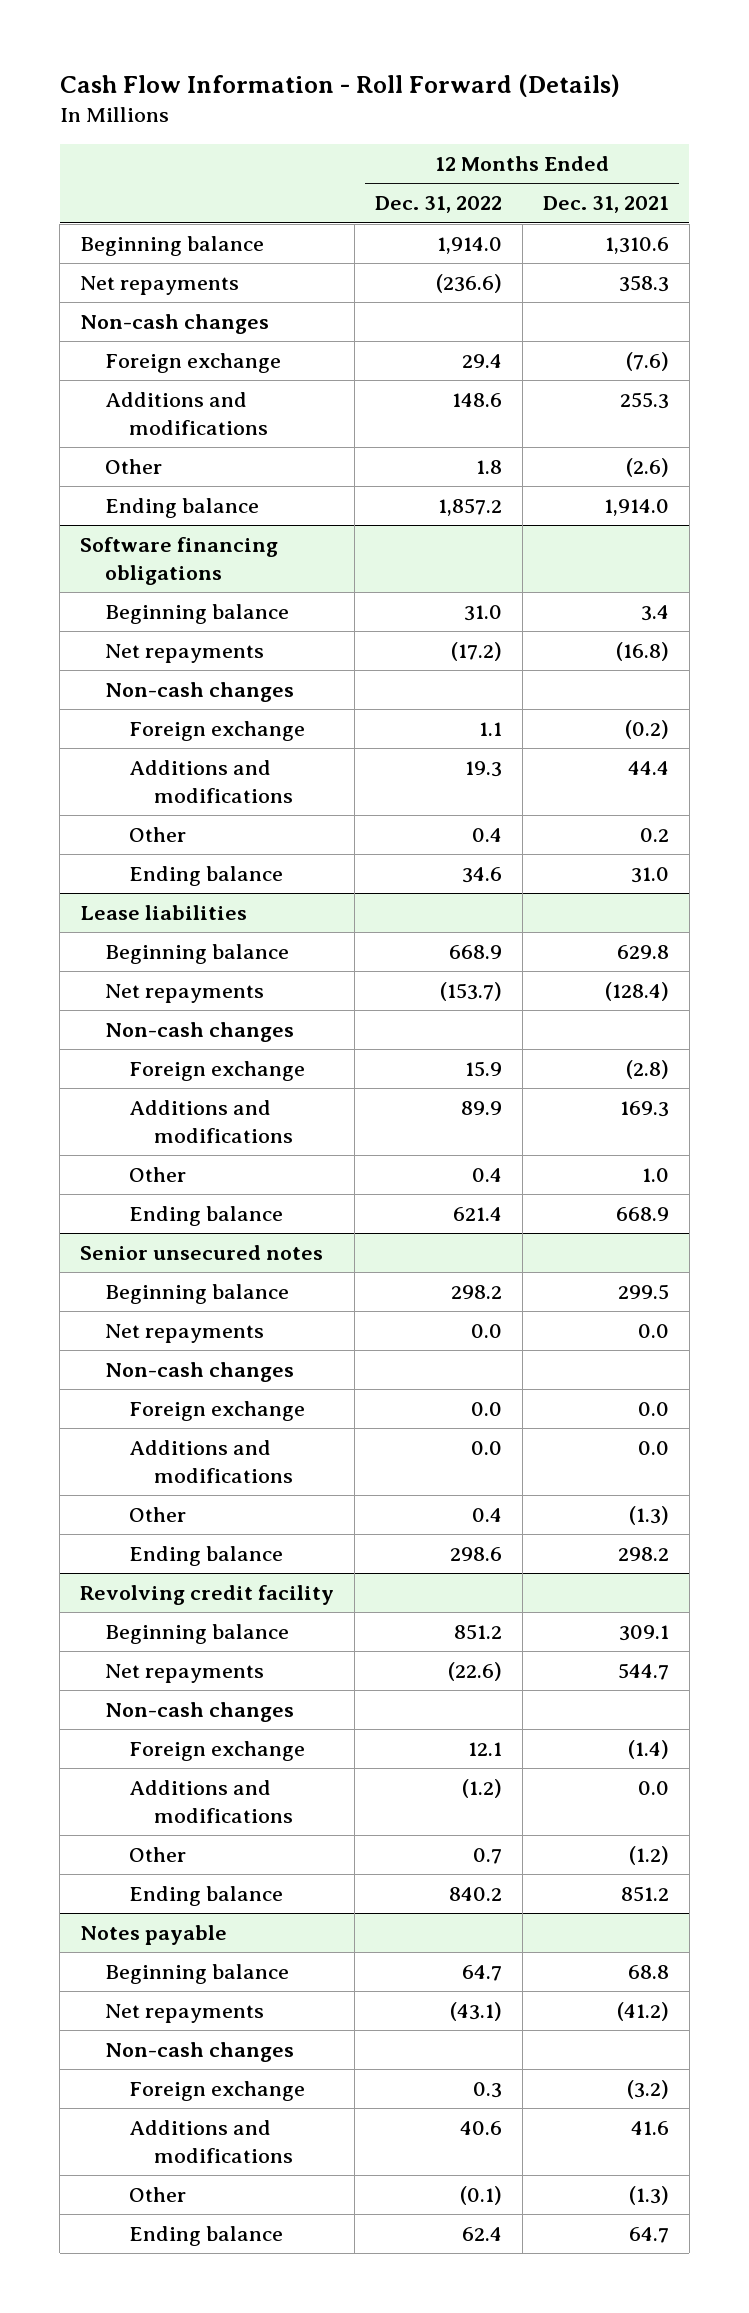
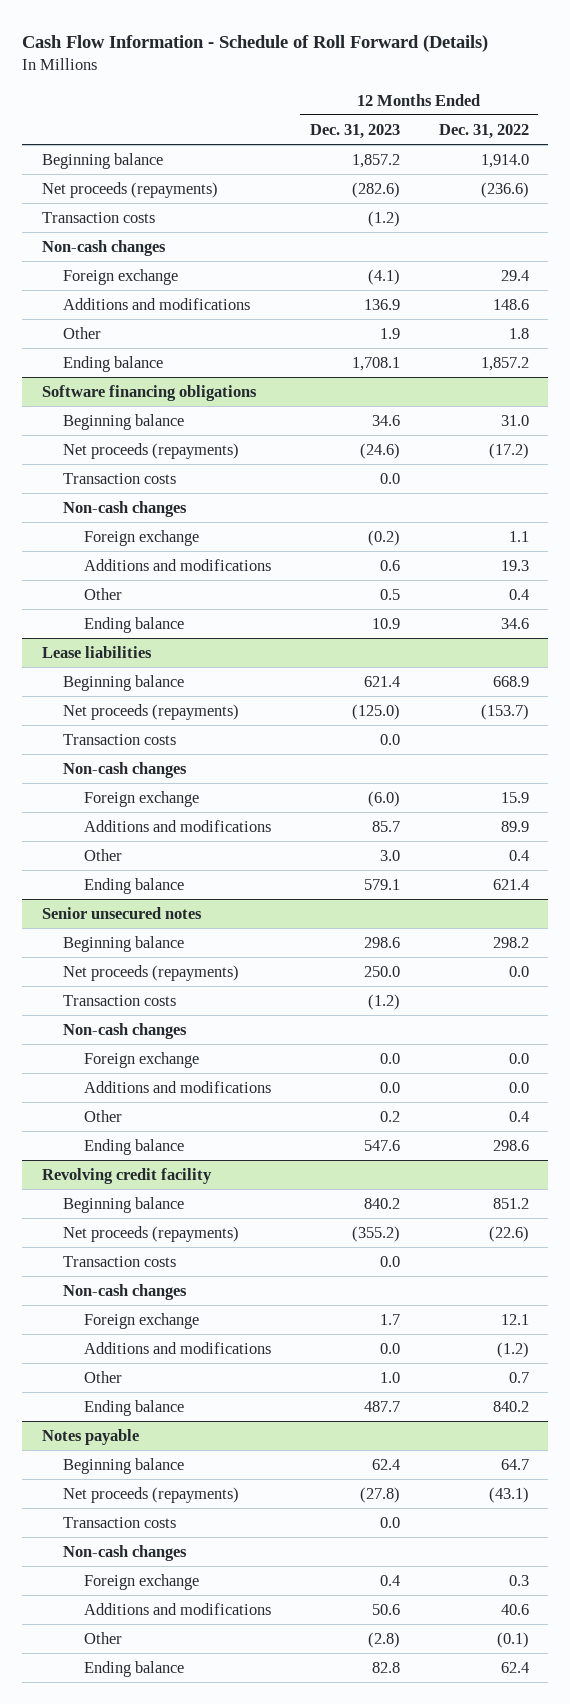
- Cash Flow Information - Roll Forward (Details)
+ Cash Flow Information - Schedule of Roll Forward (Details)
- | 12 Months Ended Dec. 31, 2022 | 12 Months Ended Dec. 31, 2021
+ | 12 Months Ended Dec. 31, 2023 | 12 Months Ended Dec. 31, 2022
- Net repayments | (236.6) | 358.3
+ Net proceeds (repayments) | (282.6) | (236.6)
+ Transaction costs | (1.2) |
@ Software financing obligations
- Net repayments | (17.2) | (16.8)
+ Net proceeds (repayments) | (24.6) | (17.2)
+ Transaction costs | 0.0 |
@ Lease liabilities
- Net repayments | (153.7) | (128.4)
+ Net proceeds (repayments) | (125.0) | (153.7)
+ Transaction costs | 0.0 |
@ Senior unsecured notes
- Net repayments | 0.0 | 0.0
+ Net proceeds (repayments) | 250.0 | 0.0
+ Transaction costs | (1.2) |
@ Revolving credit facility
- Net repayments | (22.6) | 544.7
+ Net proceeds (repayments) | (355.2) | (22.6)
+ Transaction costs | 0.0 |
@ Notes payable
- Net repayments | (43.1) | (41.2)
+ Net proceeds (repayments) | (27.8) | (43.1)
+ Transaction costs | 0.0 |

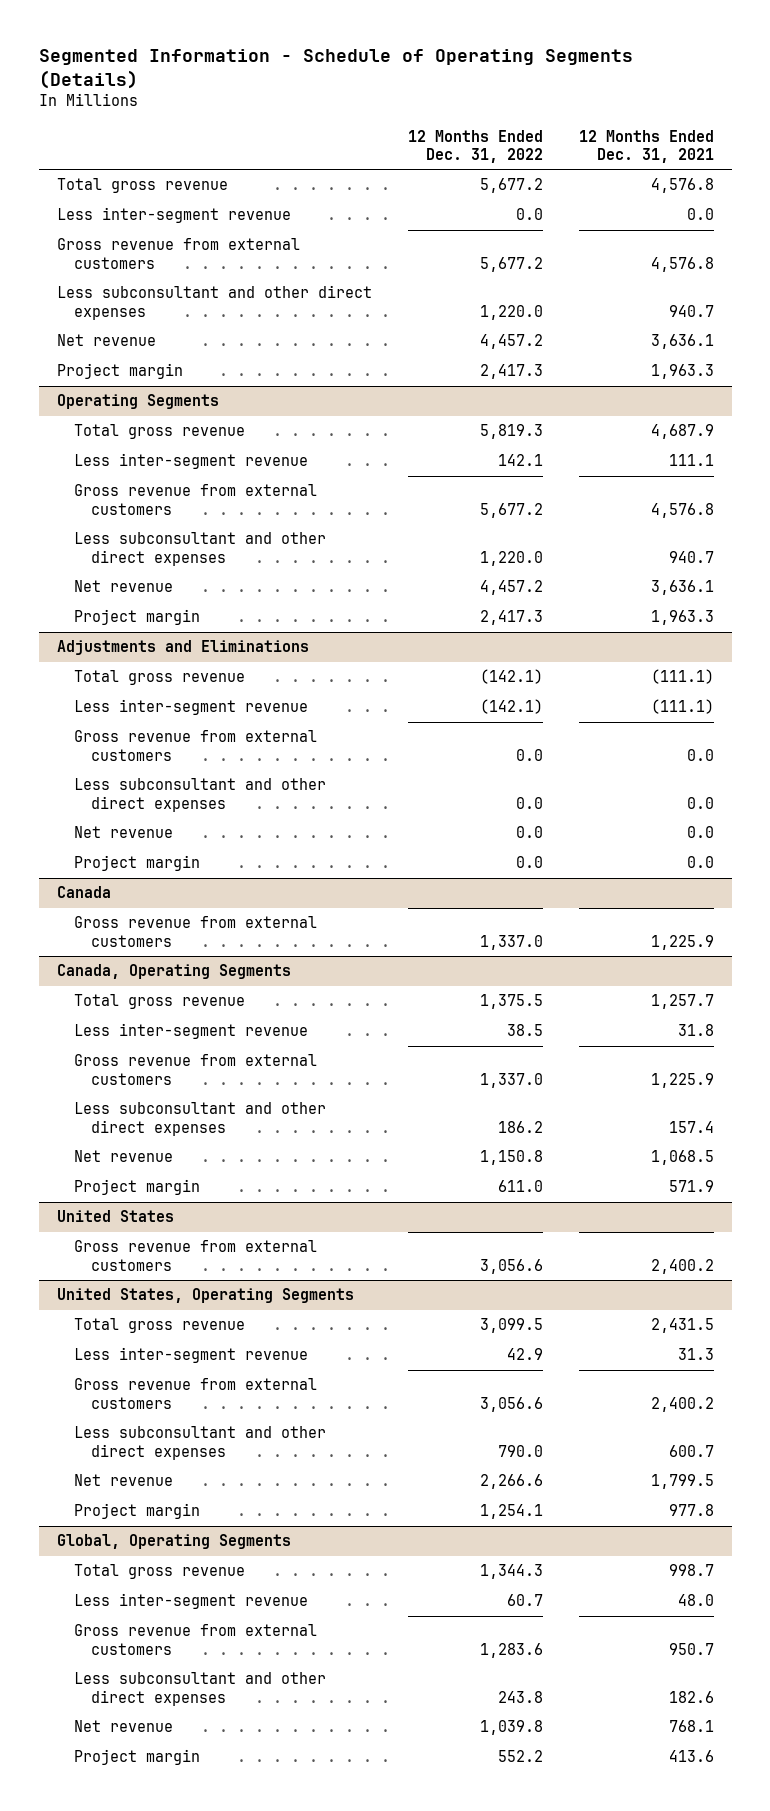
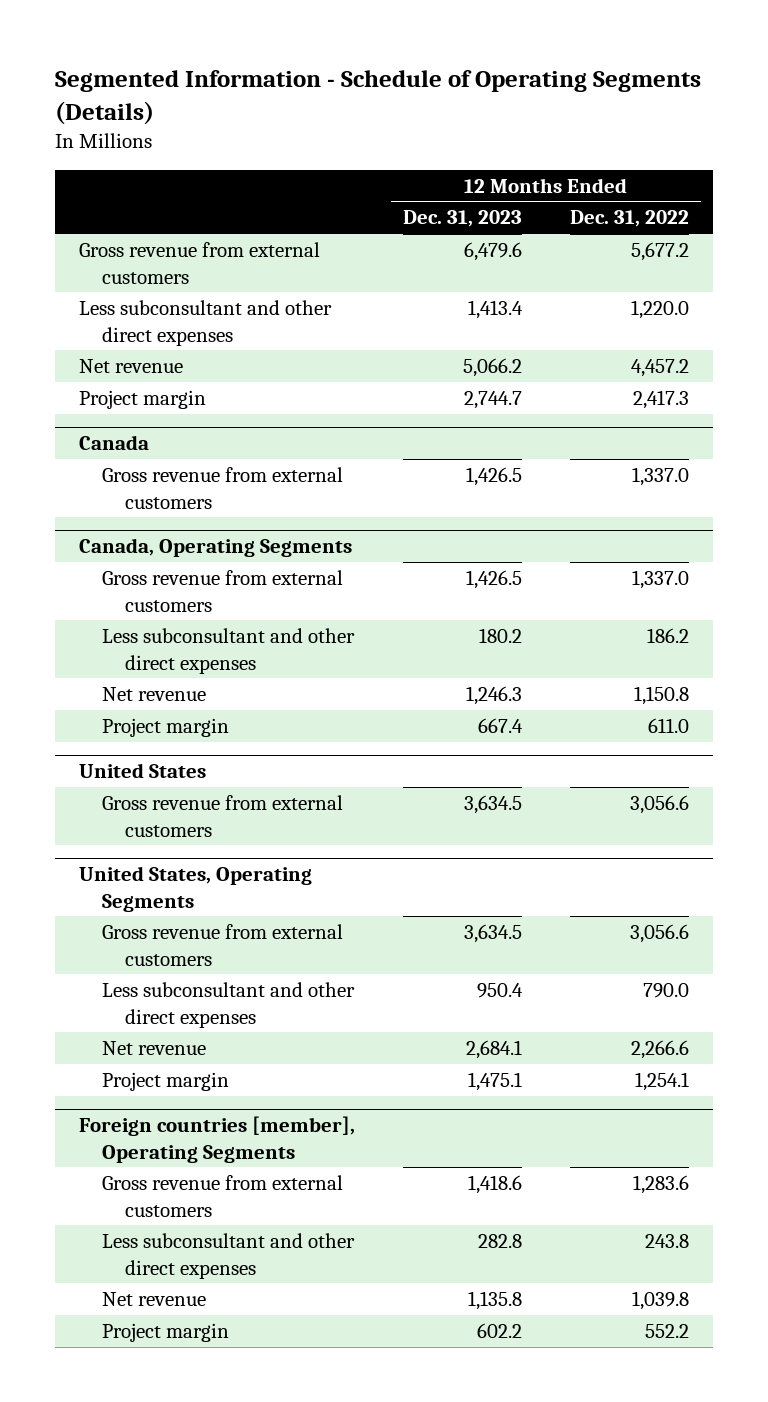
- | 12 Months Ended Dec. 31, 2022 | 12 Months Ended Dec. 31, 2021
+ | 12 Months Ended Dec. 31, 2023 | 12 Months Ended Dec. 31, 2022
- Total gross revenue | 5,677.2 | 4,576.8
- Less inter-segment revenue | 0.0 | 0.0
- Operating Segments
- Total gross revenue | 5,819.3 | 4,687.9
- Less inter-segment revenue | 142.1 | 111.1
- Gross revenue from external customers | 5,677.2 | 4,576.8
- Less subconsultant and other direct expenses | 1,220.0 | 940.7
- Net revenue | 4,457.2 | 3,636.1
- Project margin | 2,417.3 | 1,963.3
- Adjustments and Eliminations
- Total gross revenue | (142.1) | (111.1)
- Less inter-segment revenue | (142.1) | (111.1)
- Gross revenue from external customers | 0.0 | 0.0
- Less subconsultant and other direct expenses | 0.0 | 0.0
- Net revenue | 0.0 | 0.0
- Project margin | 0.0 | 0.0
@ Canada, Operating Segments
- Total gross revenue | 1,375.5 | 1,257.7
- Less inter-segment revenue | 38.5 | 31.8
@ United States, Operating Segments
- Total gross revenue | 3,099.5 | 2,431.5
- Less inter-segment revenue | 42.9 | 31.3
- Global, Operating Segments
- Total gross revenue | 1,344.3 | 998.7
- Less inter-segment revenue | 60.7 | 48.0
+ Foreign countries [member], Operating Segments

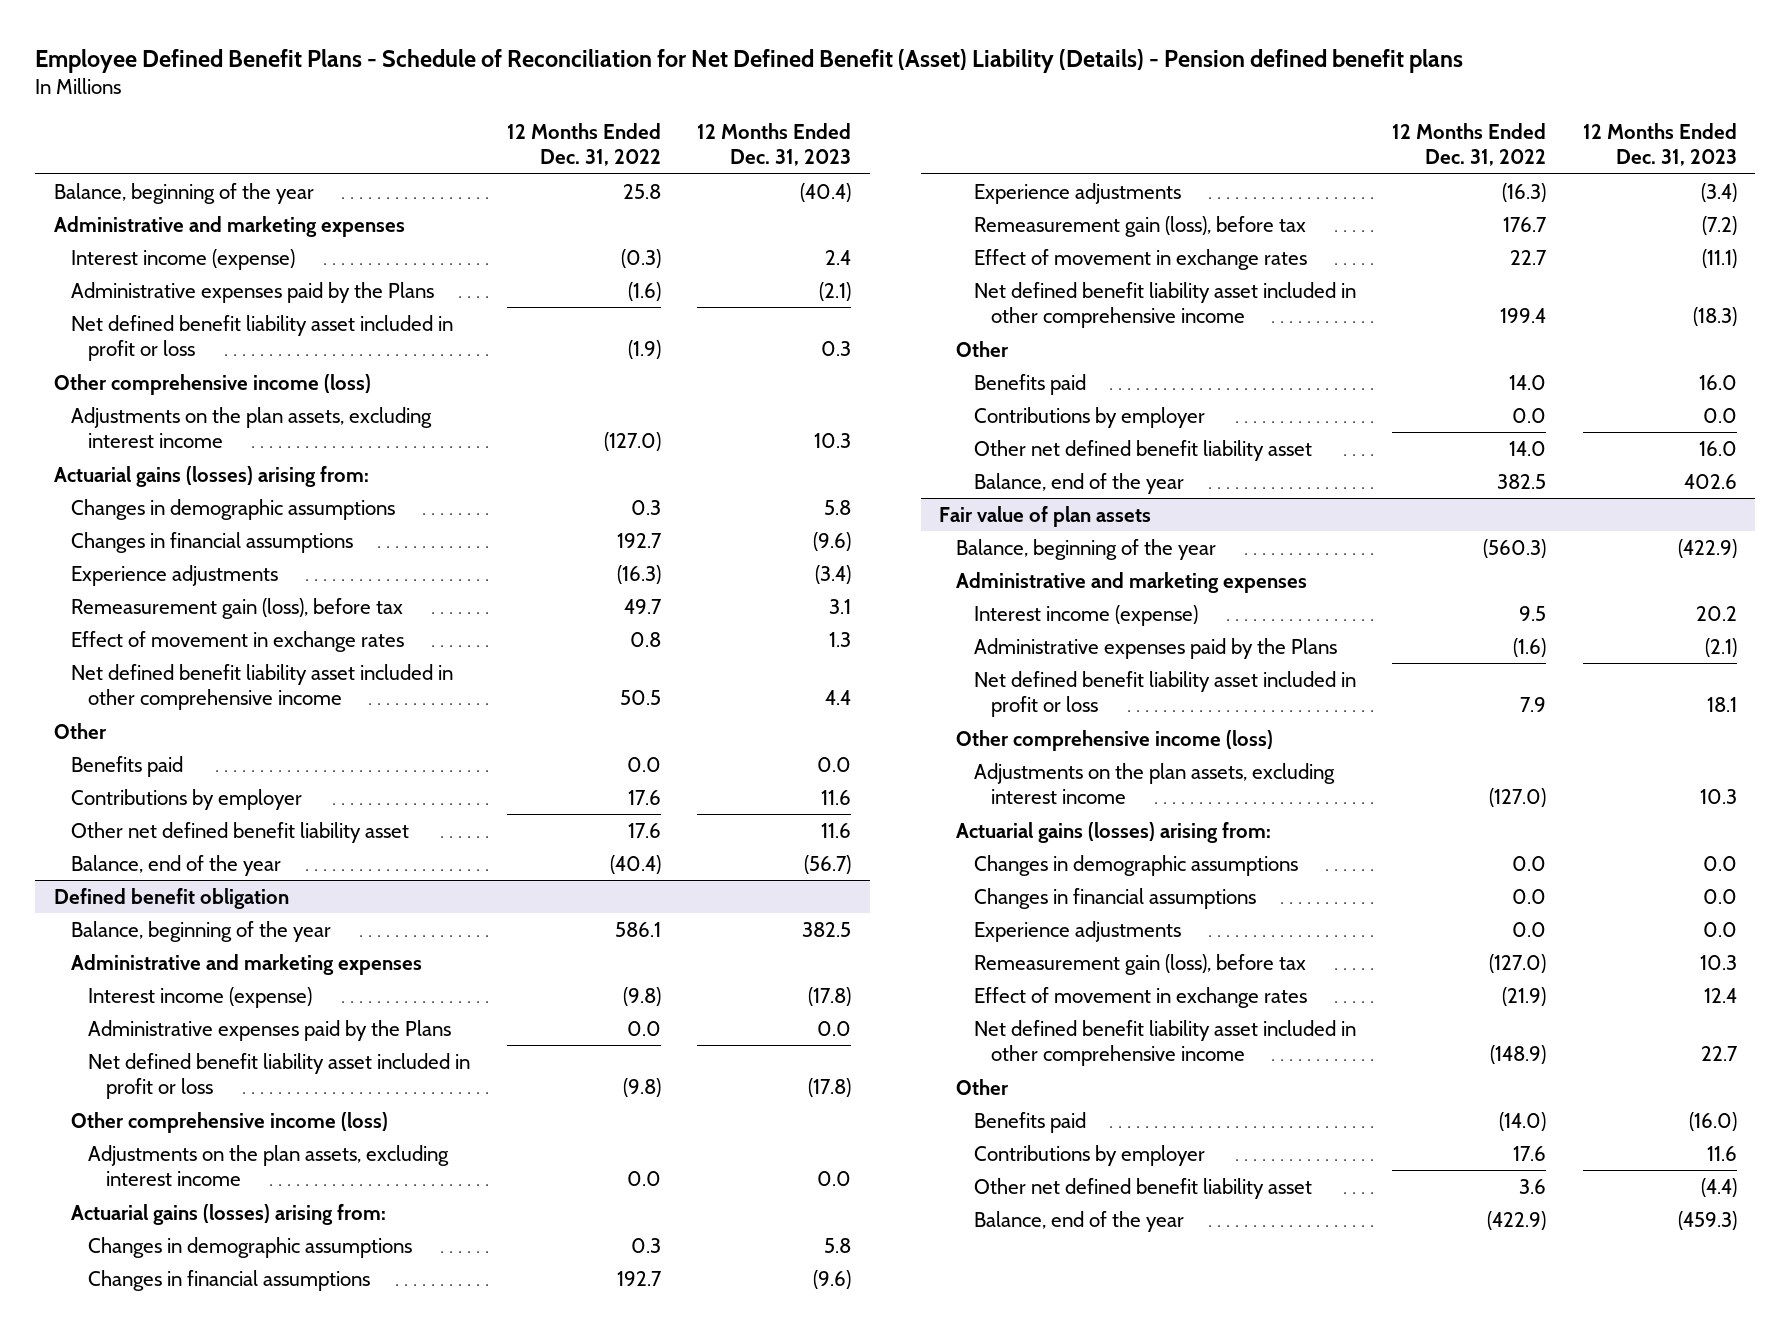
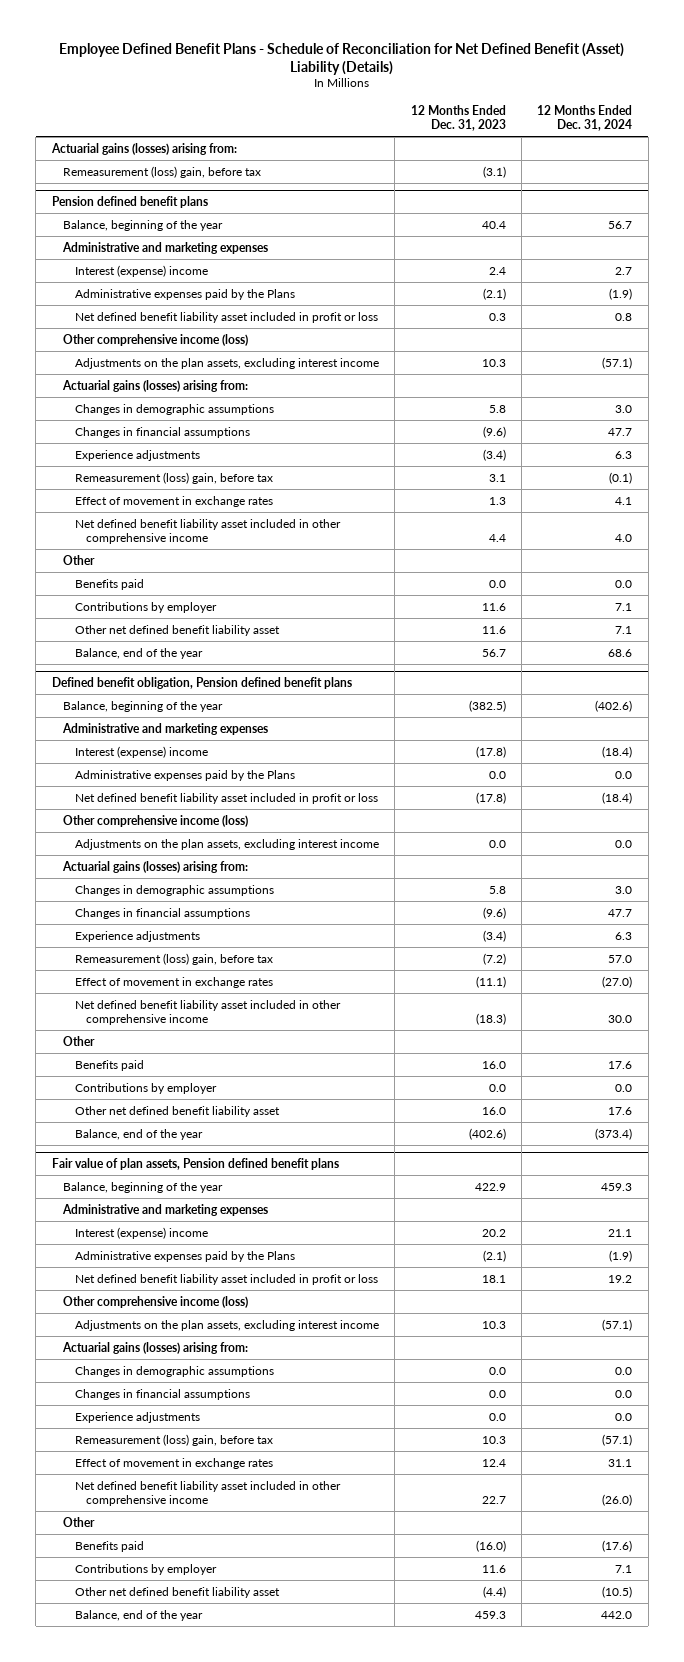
- Employee Defined Benefit Plans - Schedule of Reconciliation for Net Defined Benefit (Asset) Liability (Details) - Pension defined benefit plans
+ Employee Defined Benefit Plans - Schedule of Reconciliation for Net Defined Benefit (Asset) Liability (Details)
- | 12 Months Ended Dec. 31, 2022 | 12 Months Ended Dec. 31, 2023
+ | 12 Months Ended Dec. 31, 2023 | 12 Months Ended Dec. 31, 2024
- Balance, beginning of the year | 25.8 | (40.4)
+ Actuarial gains (losses) arising from:
+ Remeasurement (loss) gain, before tax | (3.1) |
+ Pension defined benefit plans
+ Balance, beginning of the year | 40.4 | 56.7
- Interest income (expense) | (0.3) | 2.4
+ Interest (expense) income | 2.4 | 2.7
- Remeasurement gain (loss), before tax | 49.7 | 3.1
+ Remeasurement (loss) gain, before tax | 3.1 | (0.1)
- Balance, end of the year | (40.4) | (56.7)
- Defined benefit obligation
- Balance, beginning of the year | 586.1 | 382.5
+ Balance, end of the year | 56.7 | 68.6
+ Defined benefit obligation, Pension defined benefit plans
+ Balance, beginning of the year | (382.5) | (402.6)
- Interest income (expense) | (9.8) | (17.8)
+ Interest (expense) income | (17.8) | (18.4)
- Remeasurement gain (loss), before tax | 176.7 | (7.2)
+ Remeasurement (loss) gain, before tax | (7.2) | 57.0
- Balance, end of the year | 382.5 | 402.6
- Fair value of plan assets
- Balance, beginning of the year | (560.3) | (422.9)
+ Balance, end of the year | (402.6) | (373.4)
+ Fair value of plan assets, Pension defined benefit plans
+ Balance, beginning of the year | 422.9 | 459.3
- Interest income (expense) | 9.5 | 20.2
+ Interest (expense) income | 20.2 | 21.1
- Remeasurement gain (loss), before tax | (127.0) | 10.3
+ Remeasurement (loss) gain, before tax | 10.3 | (57.1)
- Balance, end of the year | (422.9) | (459.3)
+ Balance, end of the year | 459.3 | 442.0

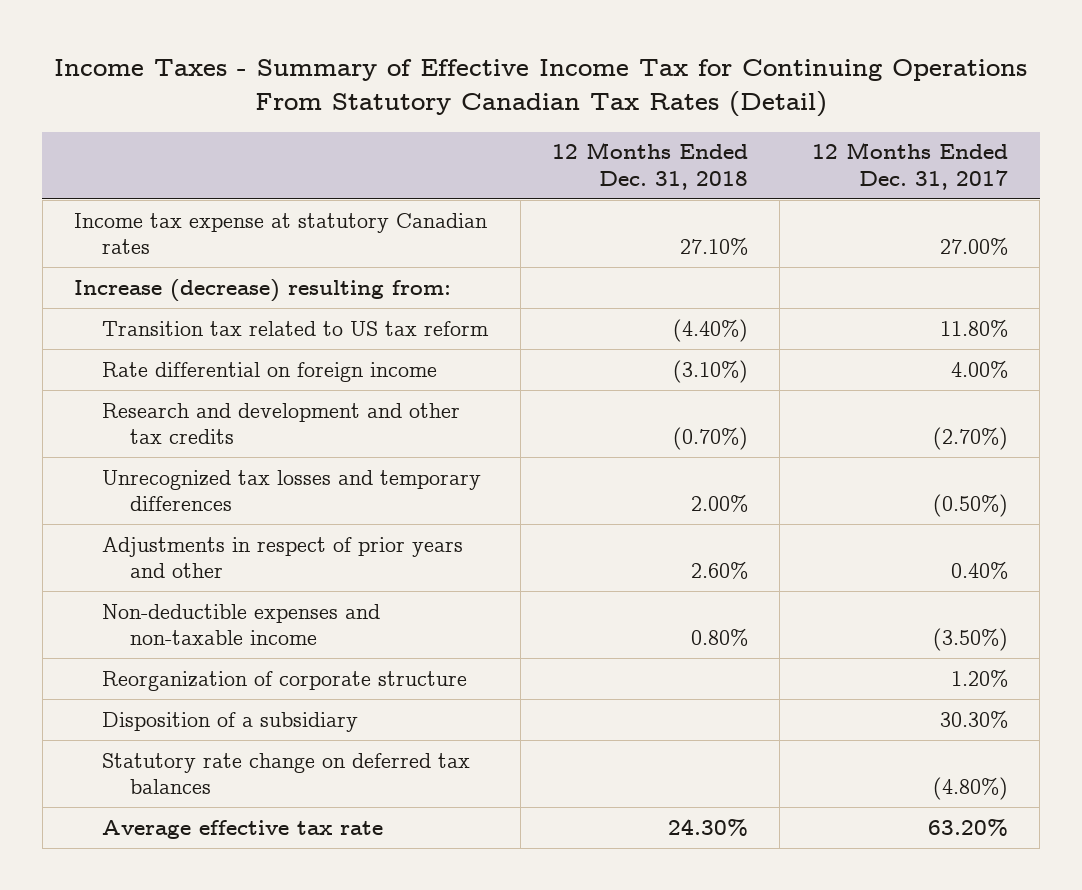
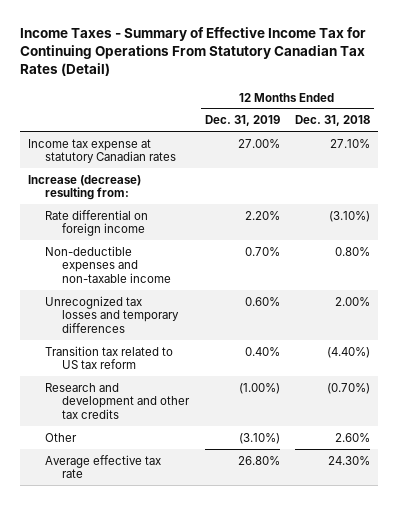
- | 12 Months Ended Dec. 31, 2018 | 12 Months Ended Dec. 31, 2017
+ | 12 Months Ended Dec. 31, 2019 | 12 Months Ended Dec. 31, 2018
- Adjustments in respect of prior years and other | 2.60% | 0.40%
- Reorganization of corporate structure | | 1.20%
- Disposition of a subsidiary | | 30.30%
- Statutory rate change on deferred tax balances | | (4.80%)
moved down: Unrecognized tax losses and temporary differences | 0.60% | 2.00%
moved down: Transition tax related to US tax reform | 0.40% | (4.40%)
moved down: Research and development and other tax credits | (1.00%) | (0.70%)
+ Other | (3.10%) | 2.60%

